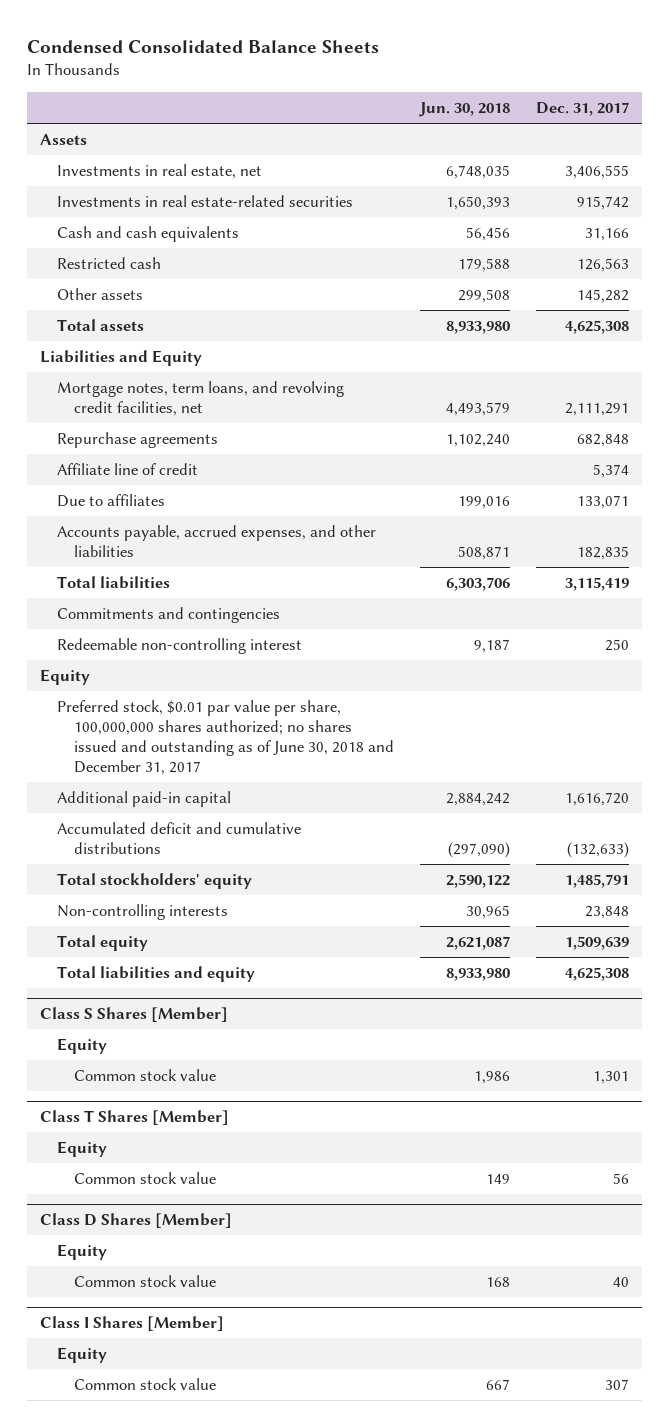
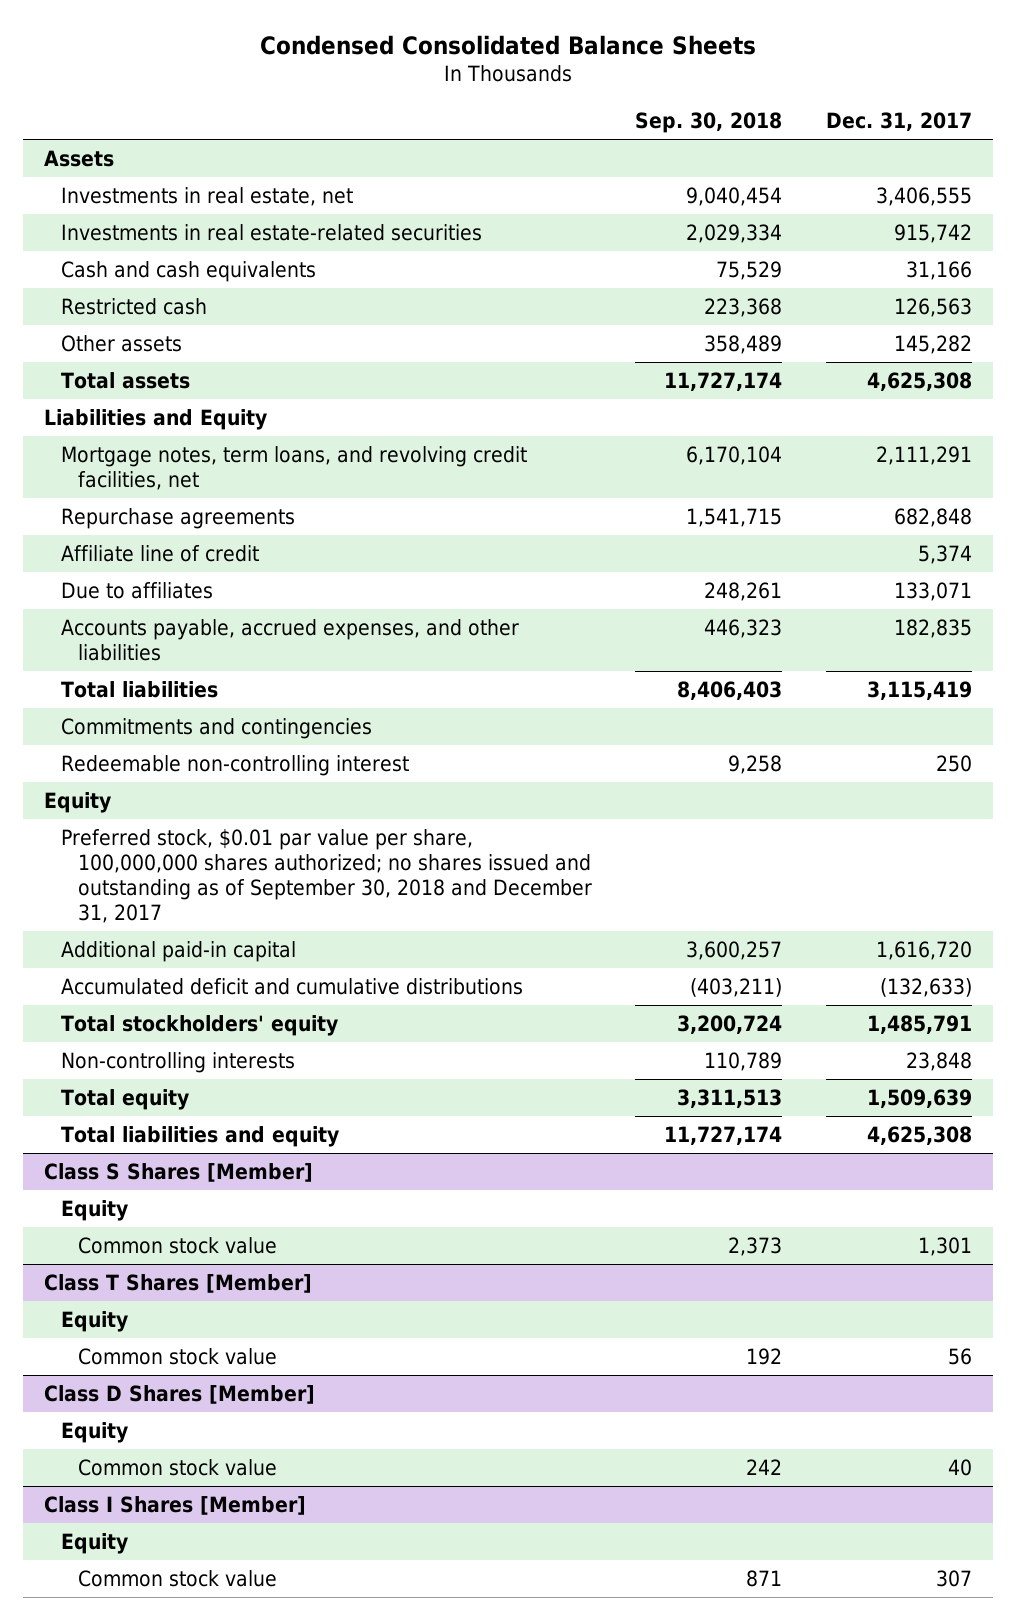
- | Jun. 30, 2018 | Dec. 31, 2017
+ | Sep. 30, 2018 | Dec. 31, 2017
- Preferred stock, $0.01 par value per share, 100,000,000 shares authorized; no shares issued and outstanding as of June 30, 2018 and December 31, 2017
+ Preferred stock, $0.01 par value per share, 100,000,000 shares authorized; no shares issued and outstanding as of September 30, 2018 and December 31, 2017

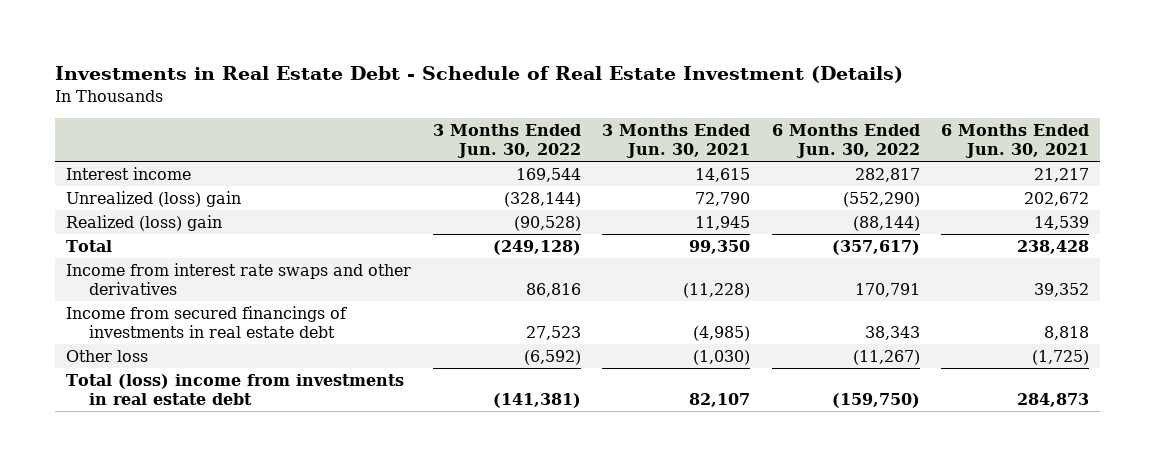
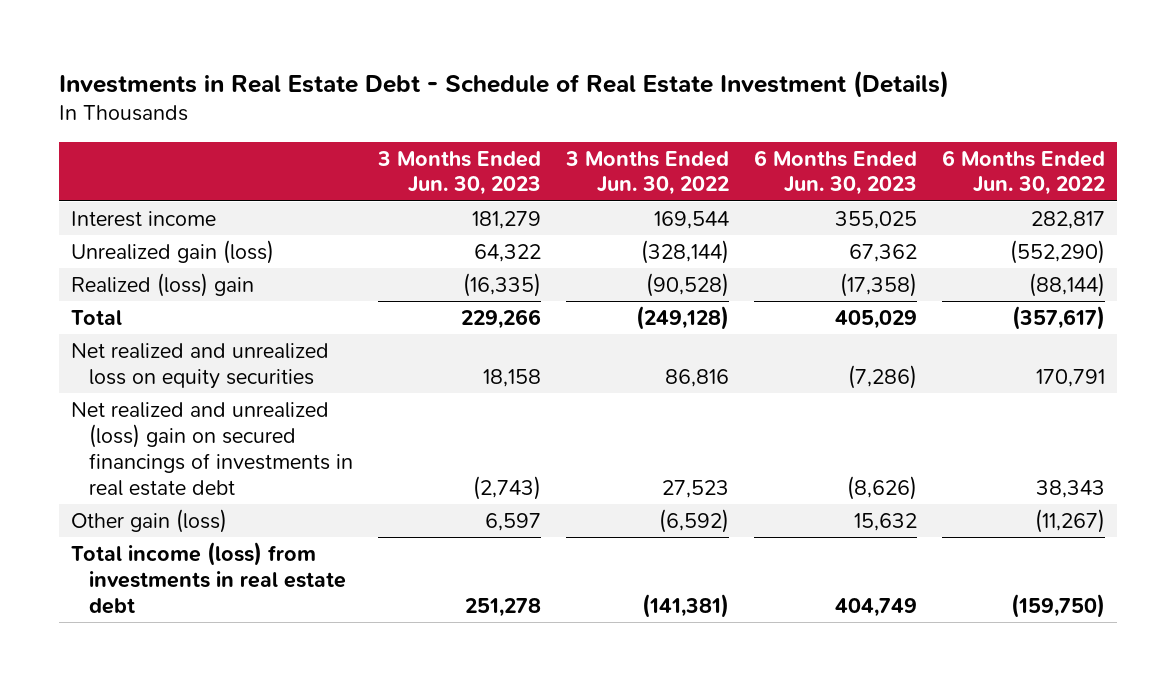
- | 3 Months Ended Jun. 30, 2022 | 3 Months Ended Jun. 30, 2021 | 6 Months Ended Jun. 30, 2022 | 6 Months Ended Jun. 30, 2021
+ | 3 Months Ended Jun. 30, 2023 | 3 Months Ended Jun. 30, 2022 | 6 Months Ended Jun. 30, 2023 | 6 Months Ended Jun. 30, 2022
- Unrealized (loss) gain | (328,144) | 72,790 | (552,290) | 202,672
+ Unrealized gain (loss) | 64,322 | (328,144) | 67,362 | (552,290)
- Income from interest rate swaps and other derivatives | 86,816 | (11,228) | 170,791 | 39,352
- Income from secured financings of investments in real estate debt | 27,523 | (4,985) | 38,343 | 8,818
- Other loss | (6,592) | (1,030) | (11,267) | (1,725)
- Total (loss) income from investments in real estate debt | (141,381) | 82,107 | (159,750) | 284,873
+ Net realized and unrealized loss on equity securities | 18,158 | 86,816 | (7,286) | 170,791
+ Net realized and unrealized (loss) gain on secured financings of investments in real estate debt | (2,743) | 27,523 | (8,626) | 38,343
+ Other gain (loss) | 6,597 | (6,592) | 15,632 | (11,267)
+ Total income (loss) from investments in real estate debt | 251,278 | (141,381) | 404,749 | (159,750)

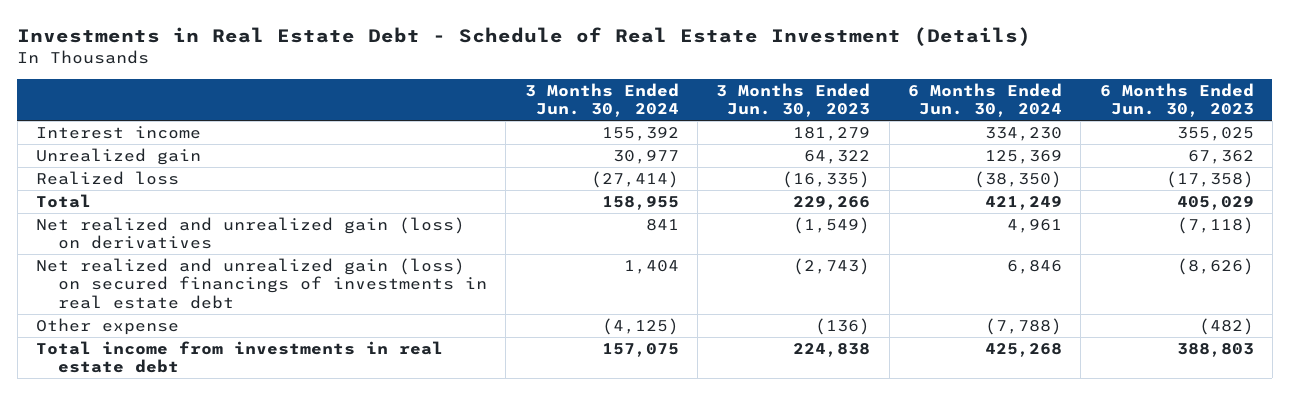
- | 3 Months Ended Jun. 30, 2023 | 3 Months Ended Jun. 30, 2022 | 6 Months Ended Jun. 30, 2023 | 6 Months Ended Jun. 30, 2022
+ | 3 Months Ended Jun. 30, 2024 | 3 Months Ended Jun. 30, 2023 | 6 Months Ended Jun. 30, 2024 | 6 Months Ended Jun. 30, 2023
- Unrealized gain (loss) | 64,322 | (328,144) | 67,362 | (552,290)
- Realized (loss) gain | (16,335) | (90,528) | (17,358) | (88,144)
+ Unrealized gain | 30,977 | 64,322 | 125,369 | 67,362
+ Realized loss | (27,414) | (16,335) | (38,350) | (17,358)
- Net realized and unrealized loss on equity securities | 18,158 | 86,816 | (7,286) | 170,791
- Net realized and unrealized (loss) gain on secured financings of investments in real estate debt | (2,743) | 27,523 | (8,626) | 38,343
- Other gain (loss) | 6,597 | (6,592) | 15,632 | (11,267)
- Total income (loss) from investments in real estate debt | 251,278 | (141,381) | 404,749 | (159,750)
+ Net realized and unrealized gain (loss) on derivatives | 841 | (1,549) | 4,961 | (7,118)
+ Net realized and unrealized gain (loss) on secured financings of investments in real estate debt | 1,404 | (2,743) | 6,846 | (8,626)
+ Other expense | (4,125) | (136) | (7,788) | (482)
+ Total income from investments in real estate debt | 157,075 | 224,838 | 425,268 | 388,803

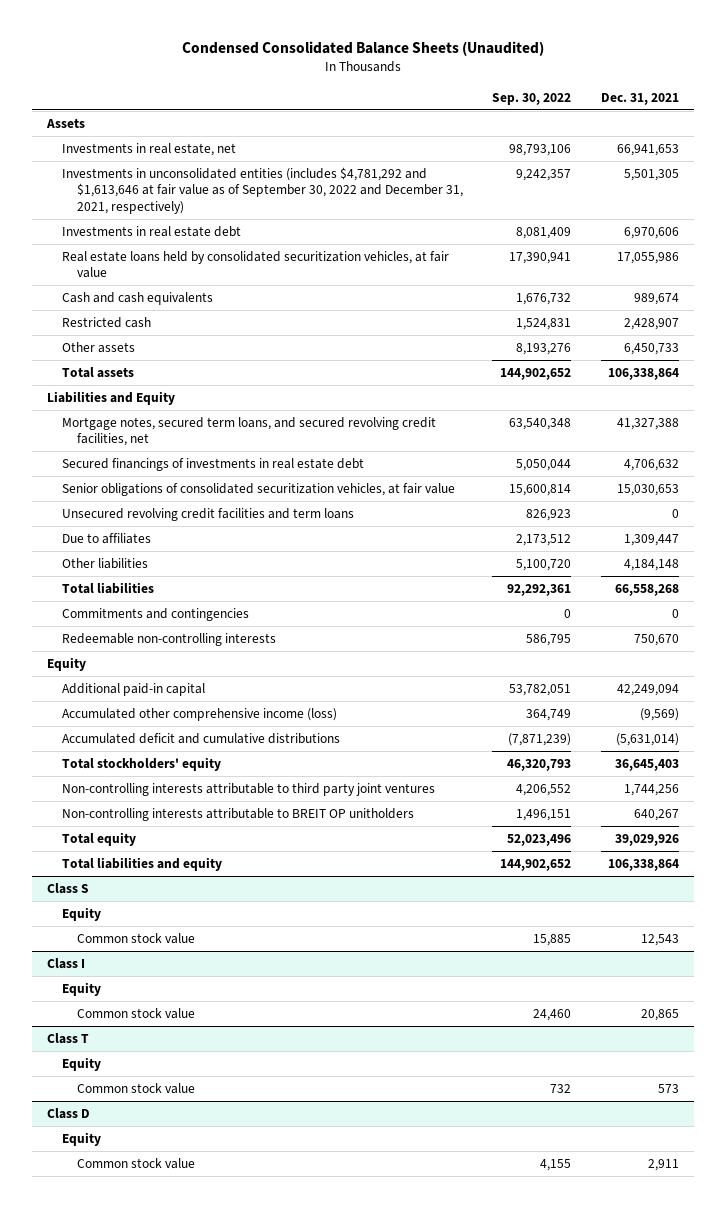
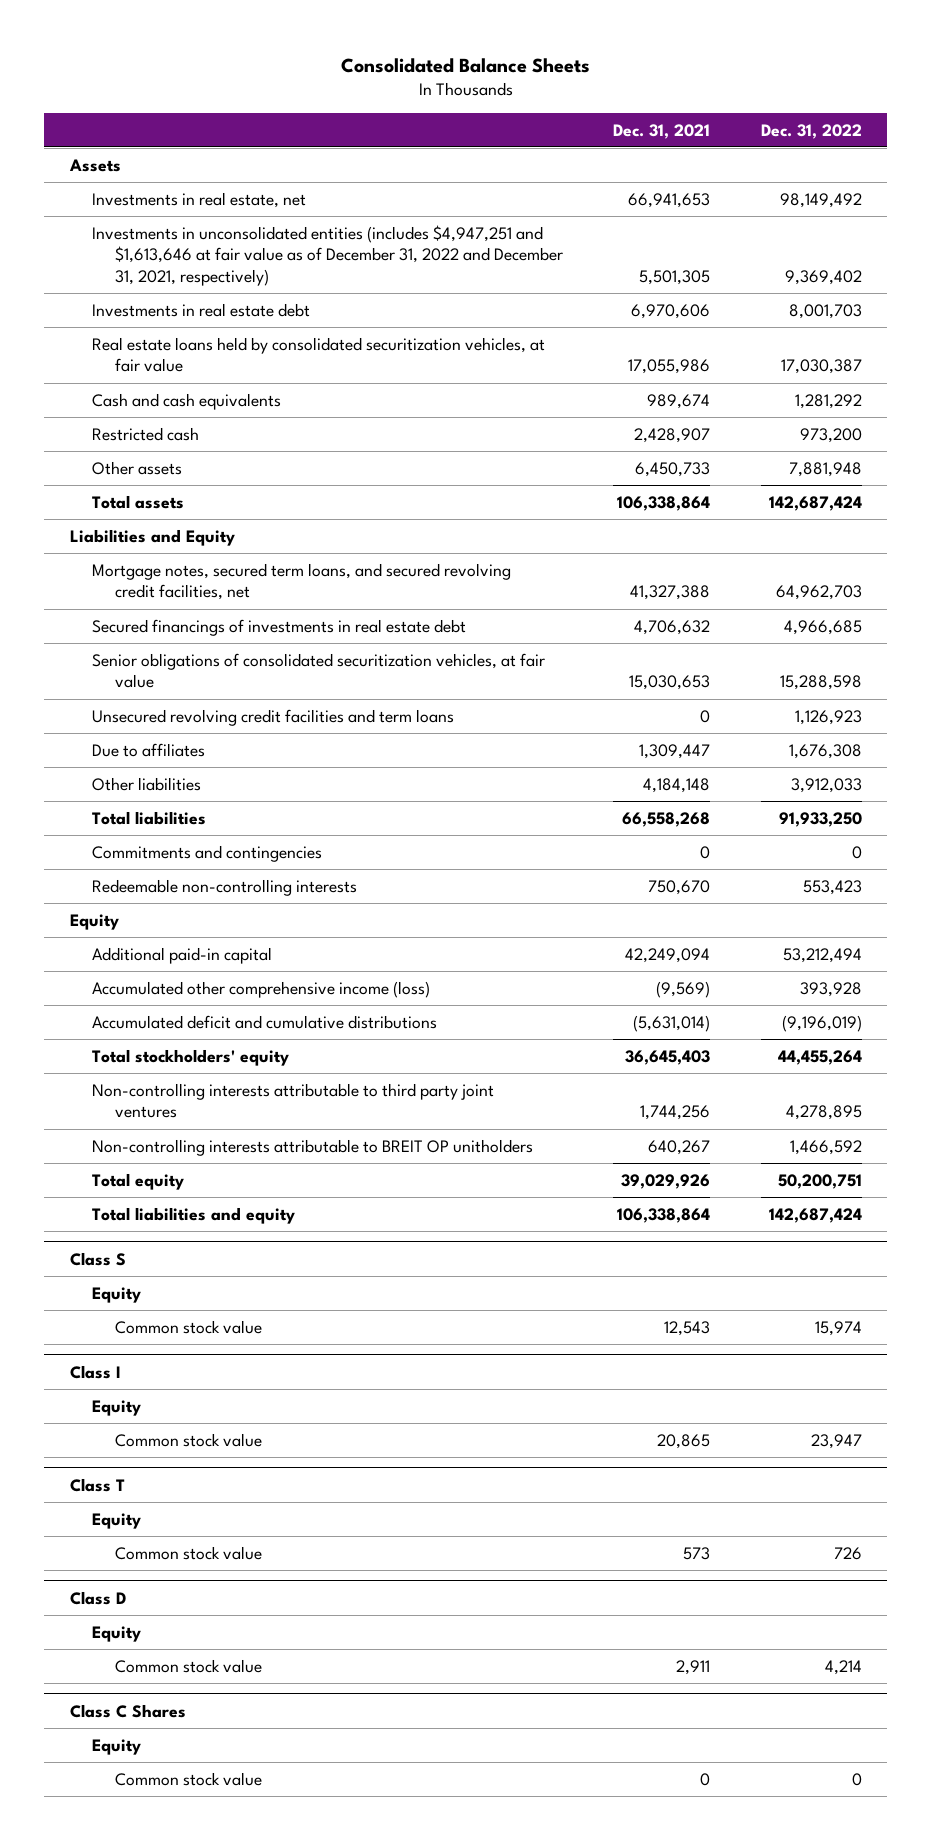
- Condensed Consolidated Balance Sheets (Unaudited)
+ Consolidated Balance Sheets
- | Sep. 30, 2022 | Dec. 31, 2021
+ | Dec. 31, 2021 | Dec. 31, 2022
- Investments in unconsolidated entities (includes $4,781,292 and $1,613,646 at fair value as of September 30, 2022 and December 31, 2021, respectively) | 9,242,357 | 5,501,305
+ Investments in unconsolidated entities (includes $4,947,251 and $1,613,646 at fair value as of December 31, 2022 and December 31, 2021, respectively) | 5,501,305 | 9,369,402
+ Class C Shares
+ Equity
+ Common stock value | 0 | 0

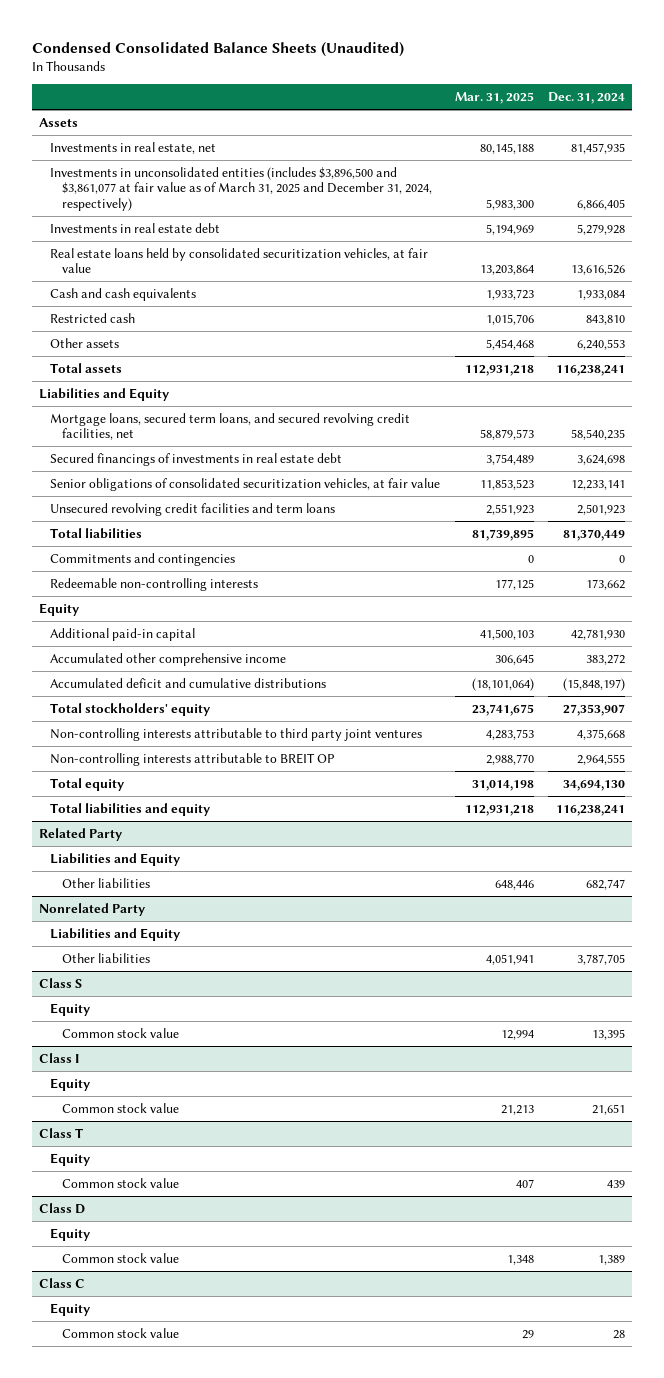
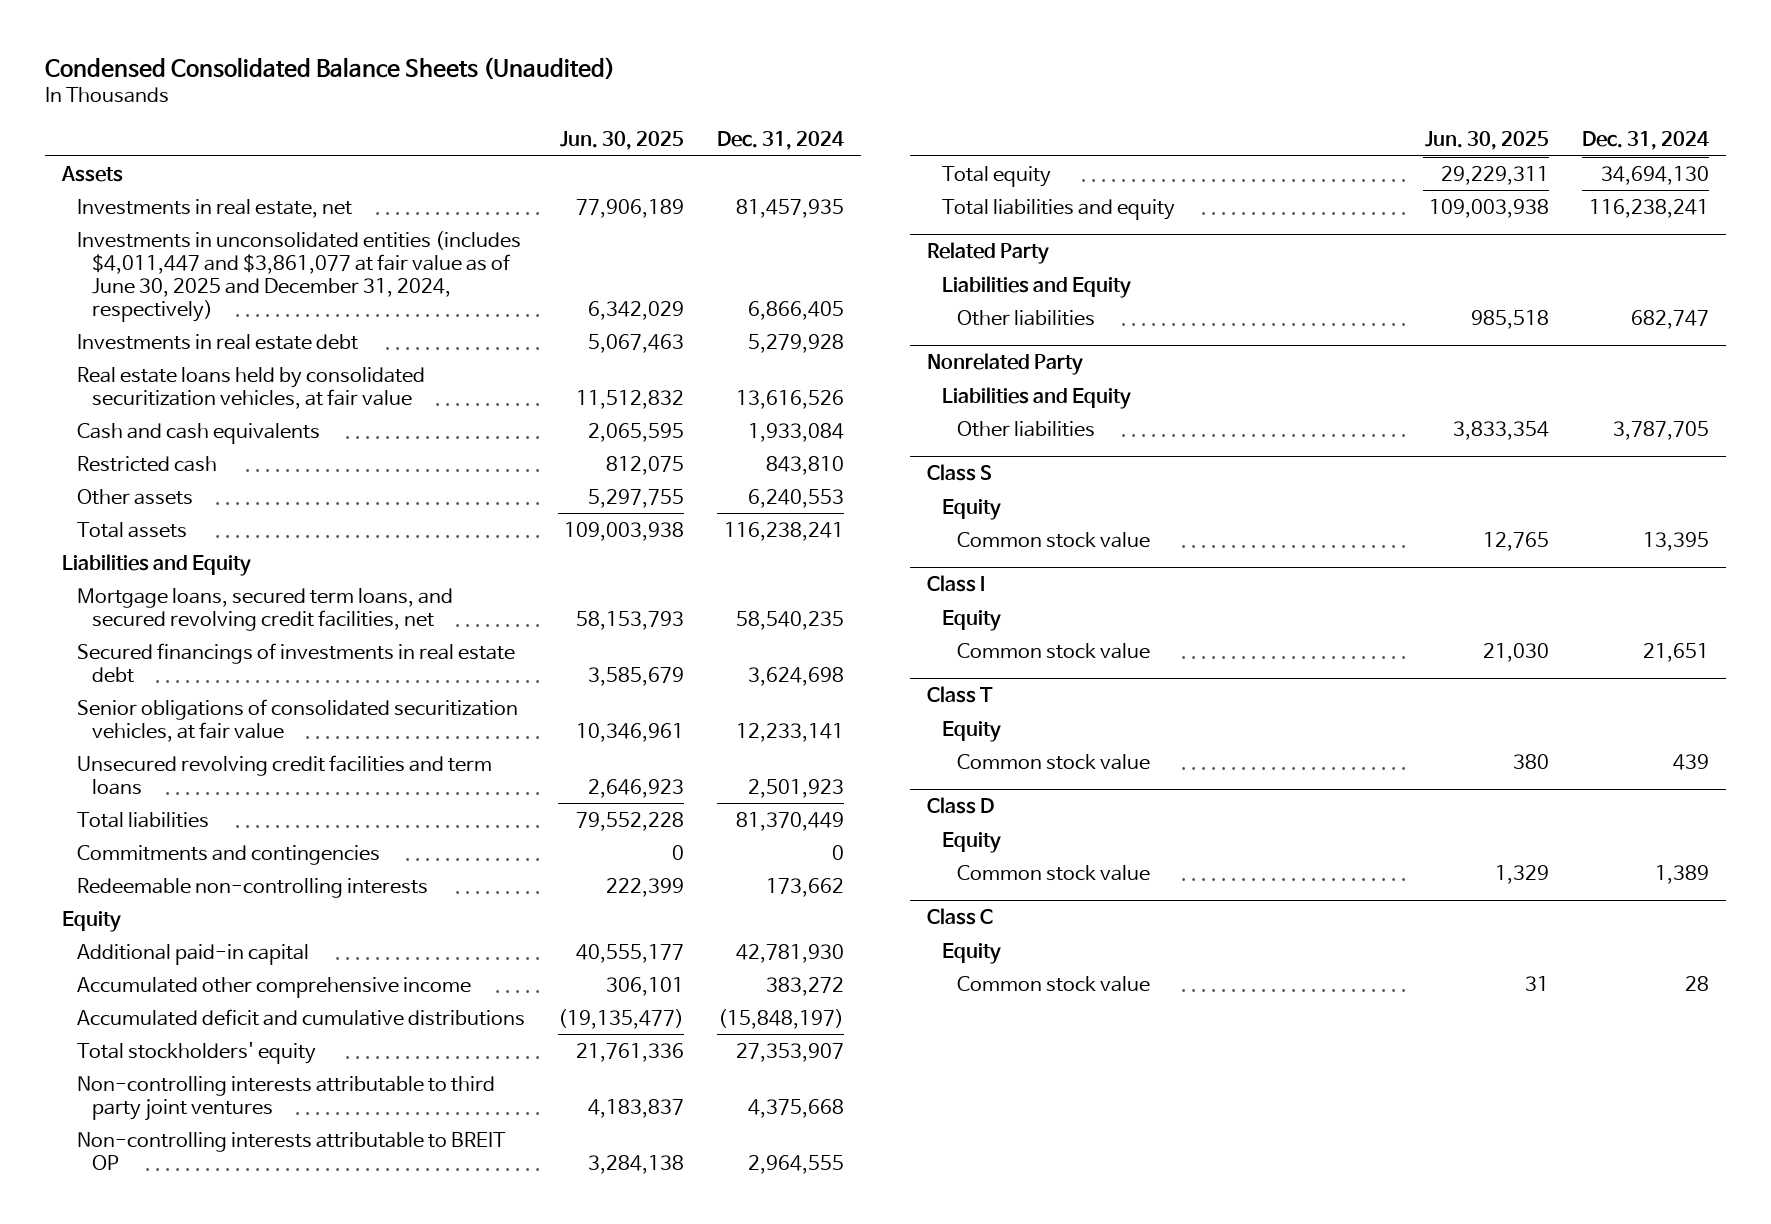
- | Mar. 31, 2025 | Dec. 31, 2024
+ | Jun. 30, 2025 | Dec. 31, 2024
- Investments in unconsolidated entities (includes $3,896,500 and $3,861,077 at fair value as of March 31, 2025 and December 31, 2024, respectively) | 5,983,300 | 6,866,405
+ Investments in unconsolidated entities (includes $4,011,447 and $3,861,077 at fair value as of June 30, 2025 and December 31, 2024, respectively) | 6,342,029 | 6,866,405

